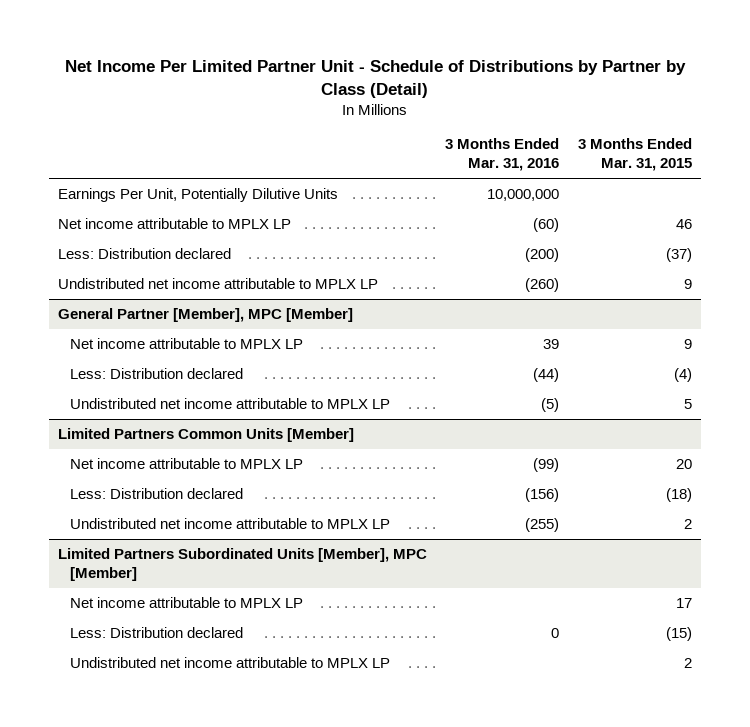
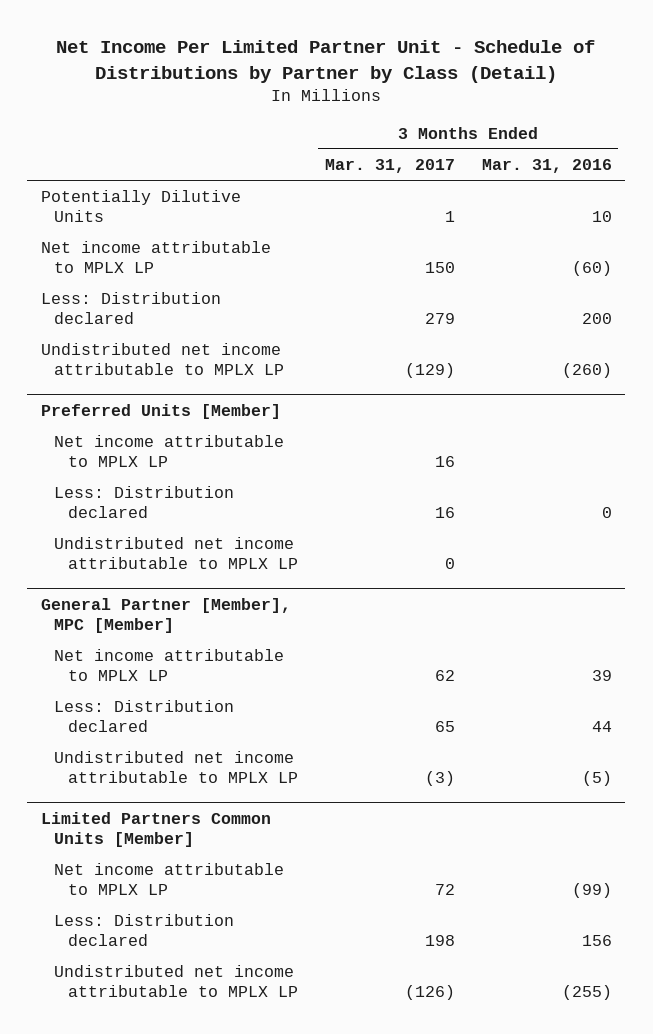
- | 3 Months Ended Mar. 31, 2016 | 3 Months Ended Mar. 31, 2015
+ | 3 Months Ended Mar. 31, 2017 | 3 Months Ended Mar. 31, 2016
- Earnings Per Unit, Potentially Dilutive Units | 10,000,000 |
+ Potentially Dilutive Units | 1 | 10
- Less: Distribution declared | (200) | (37)
+ Less: Distribution declared | 279 | 200
+ Preferred Units [Member]
+ Net income attributable to MPLX LP | 16 |
+ Less: Distribution declared | 16 | 0
+ Undistributed net income attributable to MPLX LP | 0 |
@ General Partner [Member], MPC [Member]
- Less: Distribution declared | (44) | (4)
+ Less: Distribution declared | 65 | 44
@ Limited Partners Common Units [Member]
- Less: Distribution declared | (156) | (18)
+ Less: Distribution declared | 198 | 156
- Limited Partners Subordinated Units [Member], MPC [Member]
- Net income attributable to MPLX LP | | 17
- Less: Distribution declared | 0 | (15)
- Undistributed net income attributable to MPLX LP | | 2

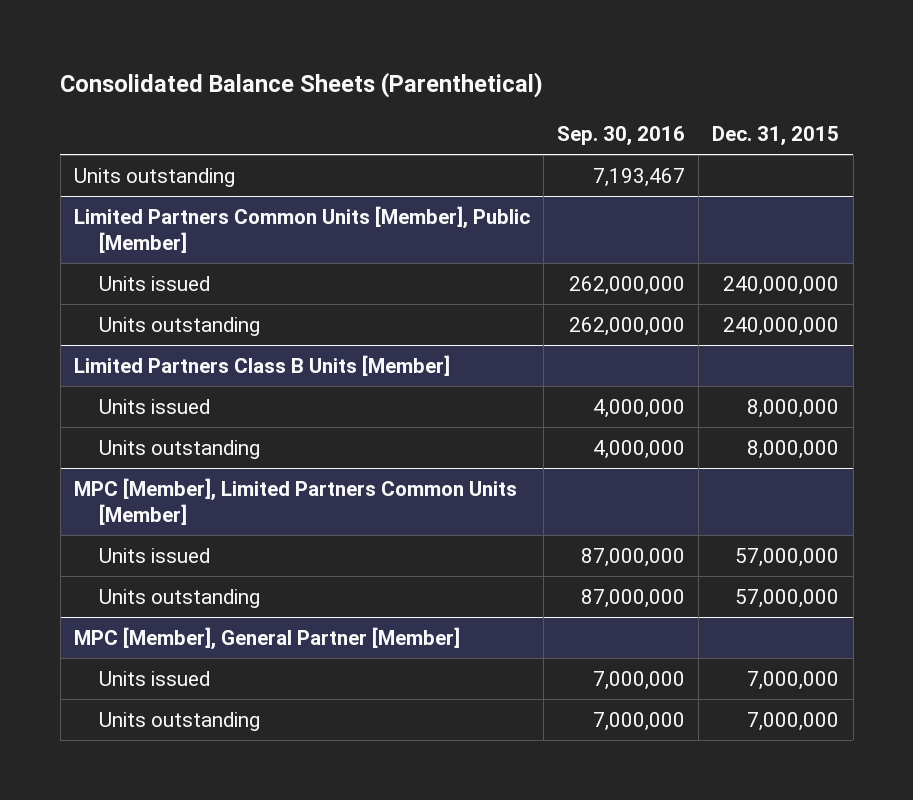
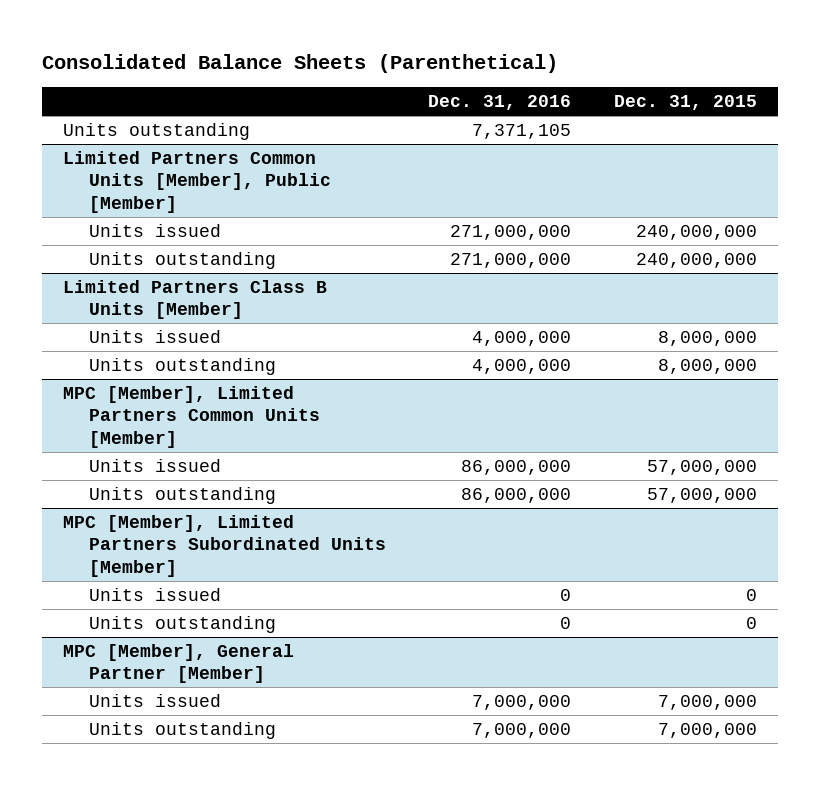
- | Sep. 30, 2016 | Dec. 31, 2015
+ | Dec. 31, 2016 | Dec. 31, 2015
+ MPC [Member], Limited Partners Subordinated Units [Member]
+ Units issued | 0 | 0
+ Units outstanding | 0 | 0

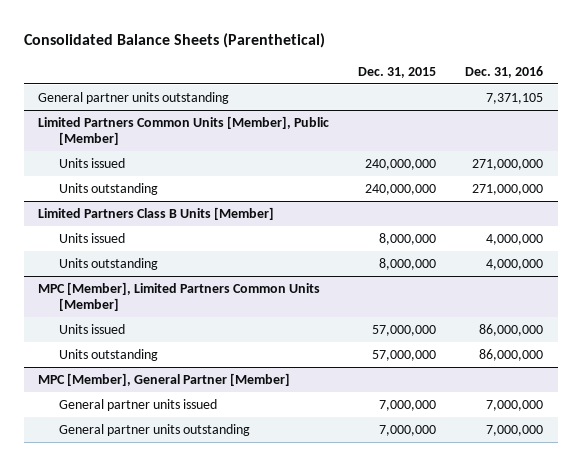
- | Dec. 31, 2016 | Dec. 31, 2015
+ | Dec. 31, 2015 | Dec. 31, 2016
- Units outstanding | 7,371,105 |
+ General partner units outstanding | | 7,371,105
- MPC [Member], Limited Partners Subordinated Units [Member]
- Units issued | 0 | 0
- Units outstanding | 0 | 0
@ MPC [Member], General Partner [Member]
- Units issued | 7,000,000 | 7,000,000
- Units outstanding | 7,000,000 | 7,000,000
+ General partner units issued | 7,000,000 | 7,000,000
+ General partner units outstanding | 7,000,000 | 7,000,000

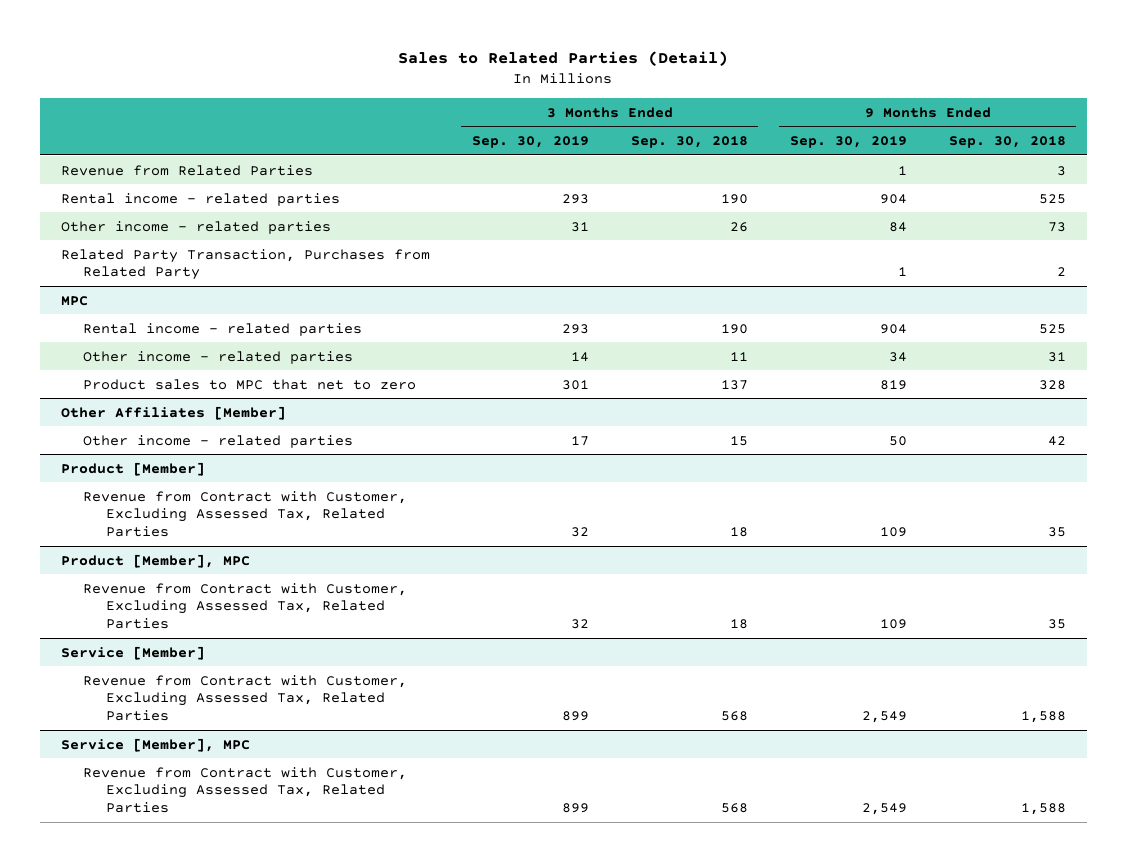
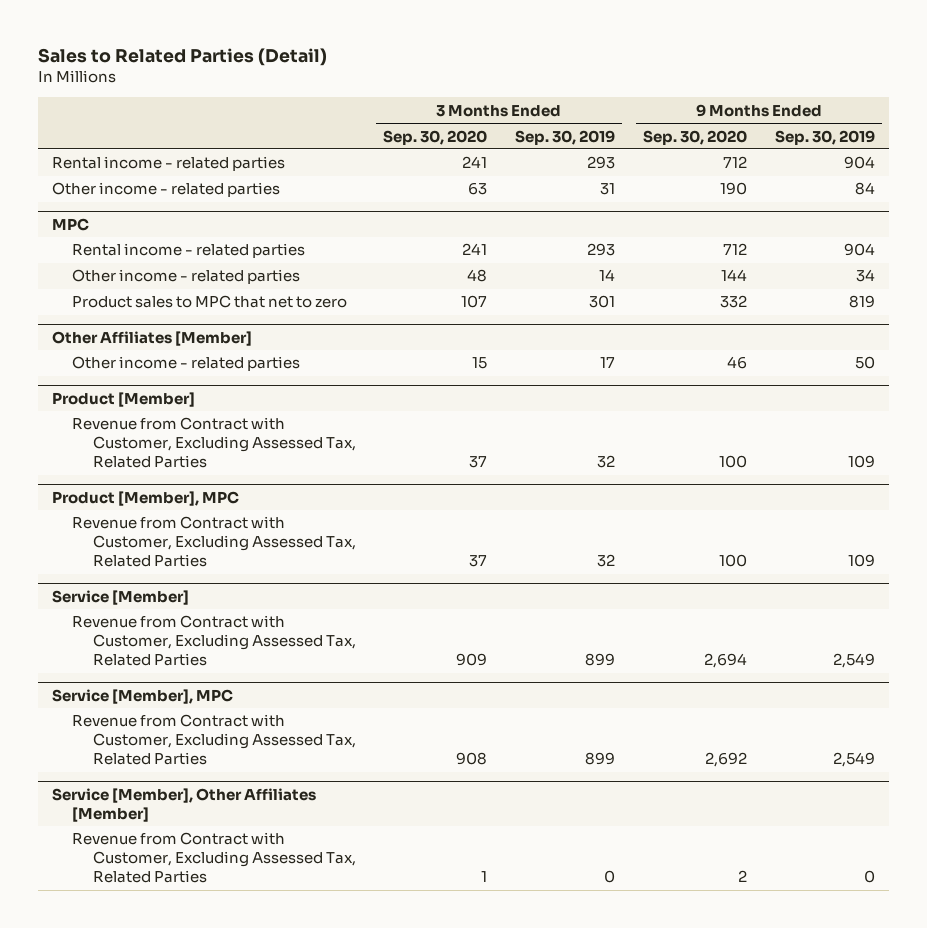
- | 3 Months Ended Sep. 30, 2019 | 3 Months Ended Sep. 30, 2018 | 9 Months Ended Sep. 30, 2019 | 9 Months Ended Sep. 30, 2018
+ | 3 Months Ended Sep. 30, 2020 | 3 Months Ended Sep. 30, 2019 | 9 Months Ended Sep. 30, 2020 | 9 Months Ended Sep. 30, 2019
- Revenue from Related Parties | | | 1 | 3
- Related Party Transaction, Purchases from Related Party | | | 1 | 2
+ Service [Member], Other Affiliates [Member]
+ Revenue from Contract with Customer, Excluding Assessed Tax, Related Parties | 1 | 0 | 2 | 0

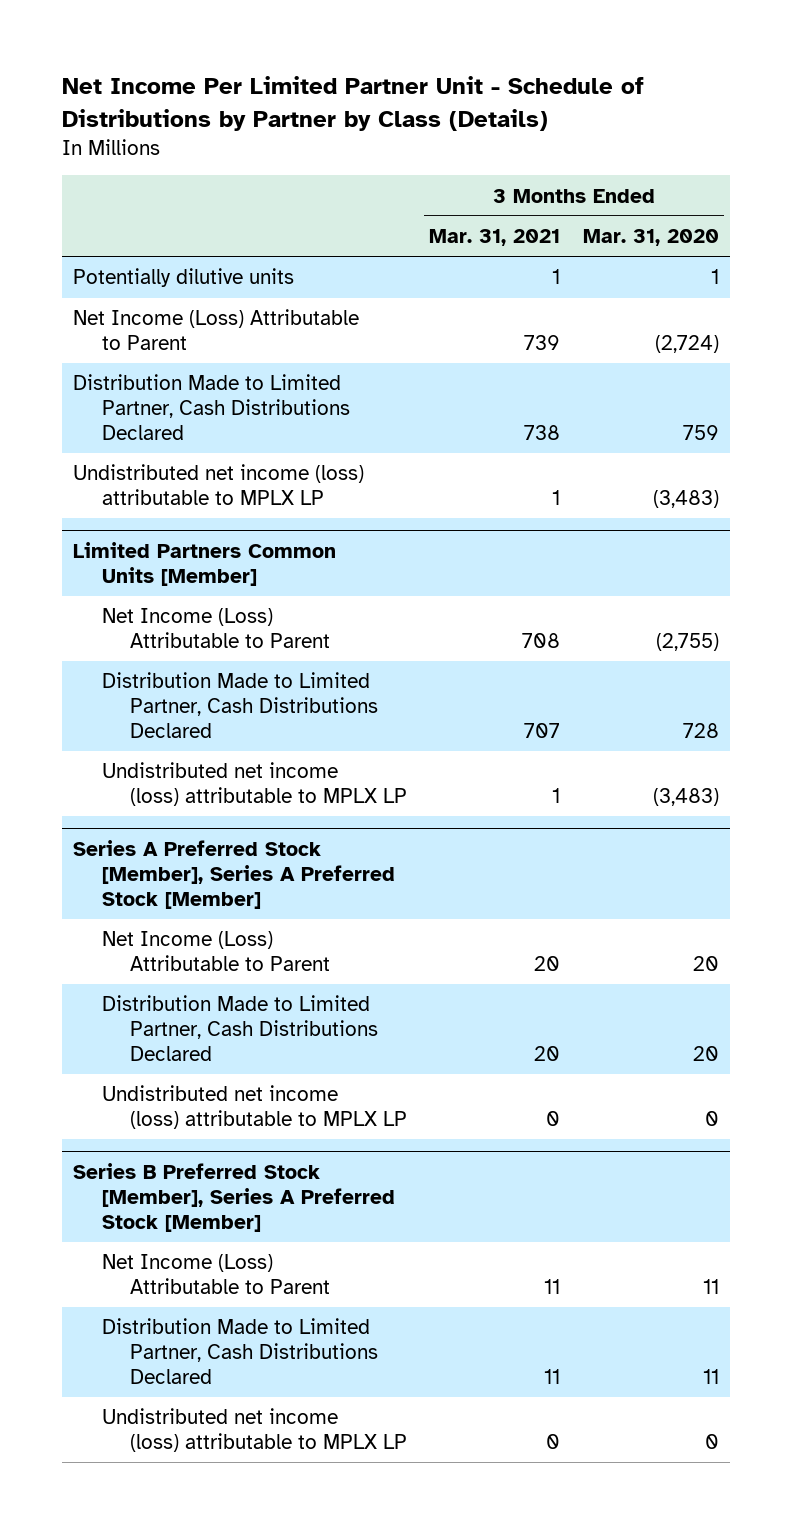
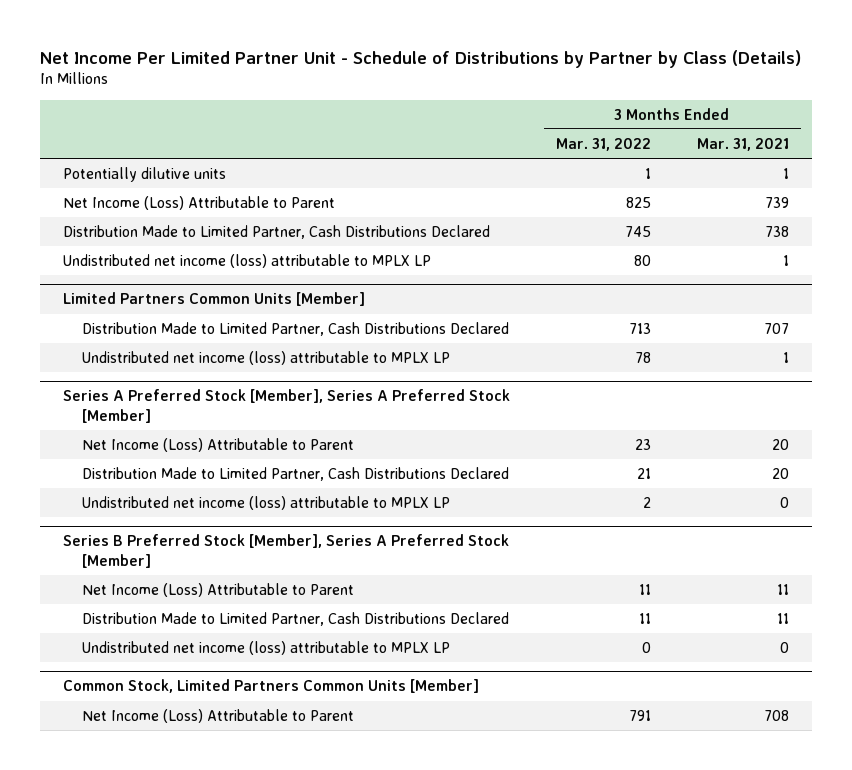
- | 3 Months Ended Mar. 31, 2021 | 3 Months Ended Mar. 31, 2020
+ | 3 Months Ended Mar. 31, 2022 | 3 Months Ended Mar. 31, 2021
@ Limited Partners Common Units [Member]
- Net Income (Loss) Attributable to Parent | 708 | (2,755)
+ Common Stock, Limited Partners Common Units [Member]
+ Net Income (Loss) Attributable to Parent | 791 | 708

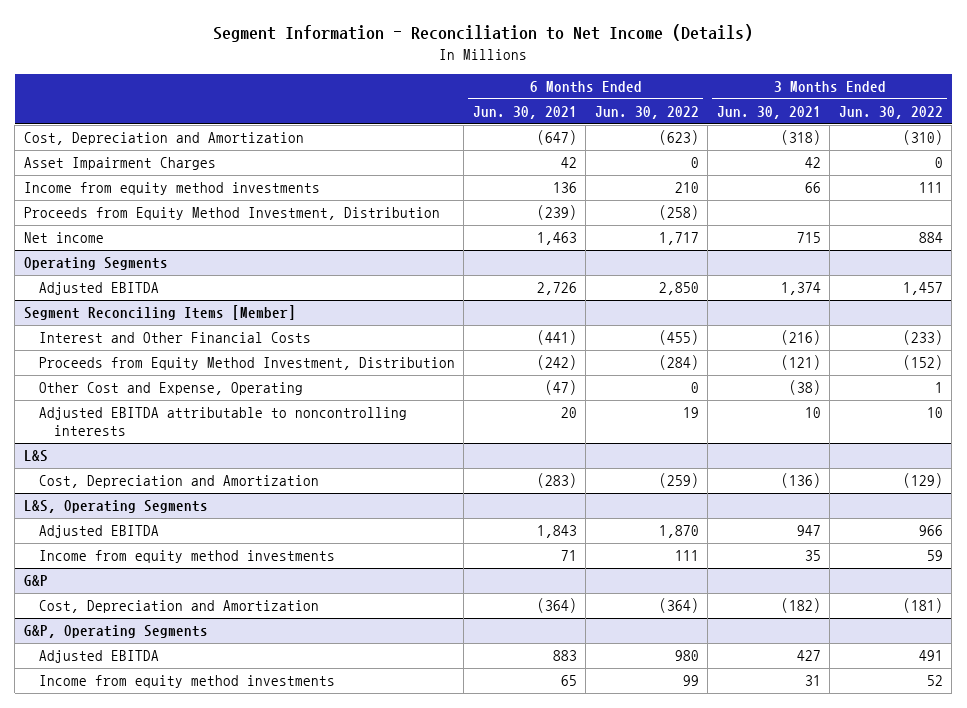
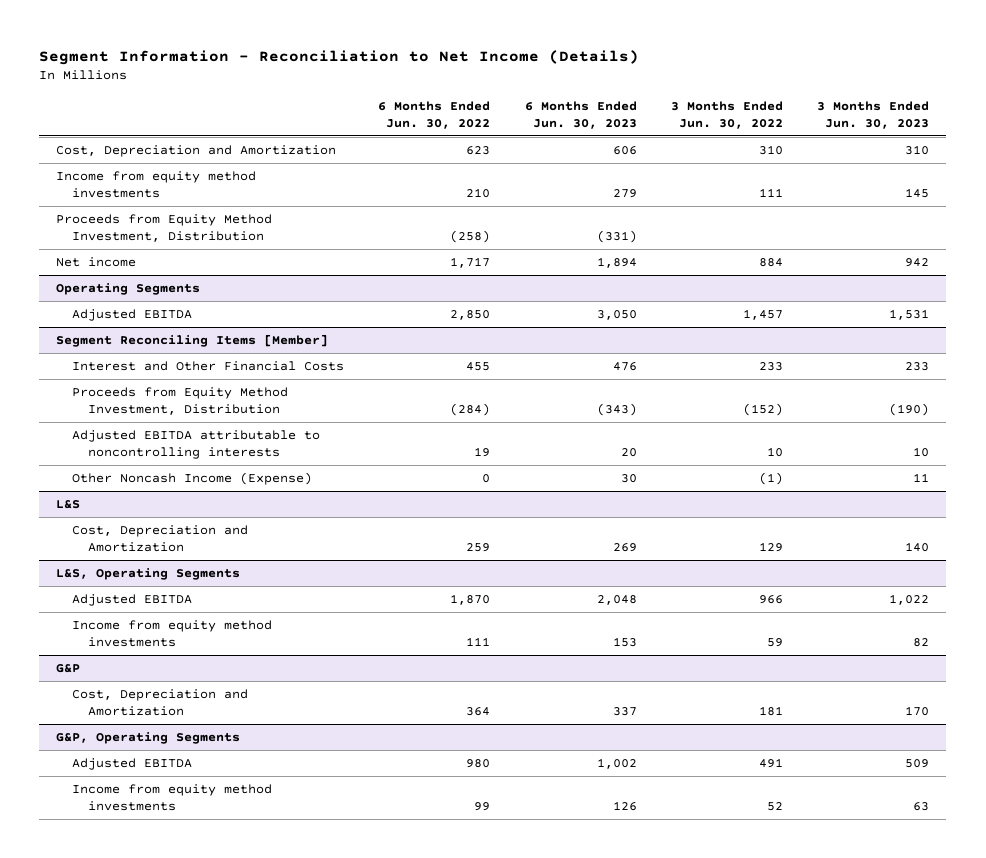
- | 6 Months Ended Jun. 30, 2021 | 6 Months Ended Jun. 30, 2022 | 3 Months Ended Jun. 30, 2021 | 3 Months Ended Jun. 30, 2022
+ | 6 Months Ended Jun. 30, 2022 | 6 Months Ended Jun. 30, 2023 | 3 Months Ended Jun. 30, 2022 | 3 Months Ended Jun. 30, 2023
- Cost, Depreciation and Amortization | (647) | (623) | (318) | (310)
- Asset Impairment Charges | 42 | 0 | 42 | 0
+ Cost, Depreciation and Amortization | 623 | 606 | 310 | 310
@ Segment Reconciling Items [Member]
- Interest and Other Financial Costs | (441) | (455) | (216) | (233)
+ Interest and Other Financial Costs | 455 | 476 | 233 | 233
- Other Cost and Expense, Operating | (47) | 0 | (38) | 1
+ Other Noncash Income (Expense) | 0 | 30 | (1) | 11
@ L&S
- Cost, Depreciation and Amortization | (283) | (259) | (136) | (129)
+ Cost, Depreciation and Amortization | 259 | 269 | 129 | 140
@ G&P
- Cost, Depreciation and Amortization | (364) | (364) | (182) | (181)
+ Cost, Depreciation and Amortization | 364 | 337 | 181 | 170

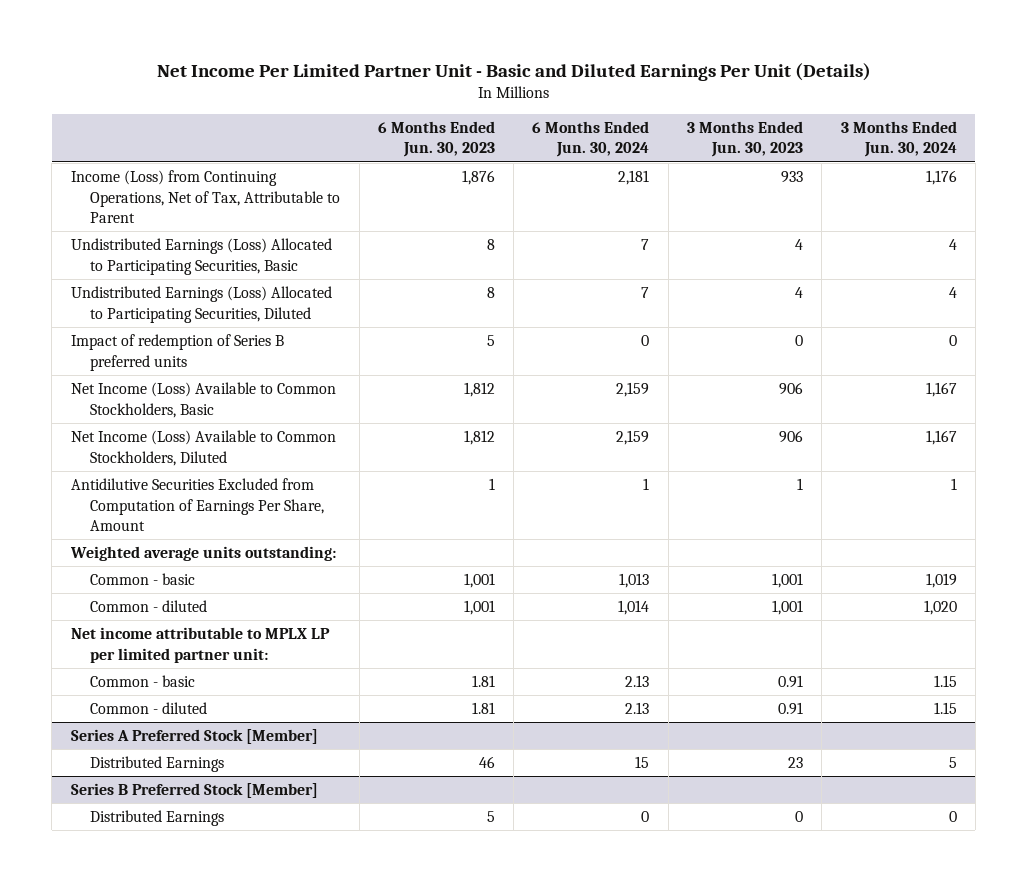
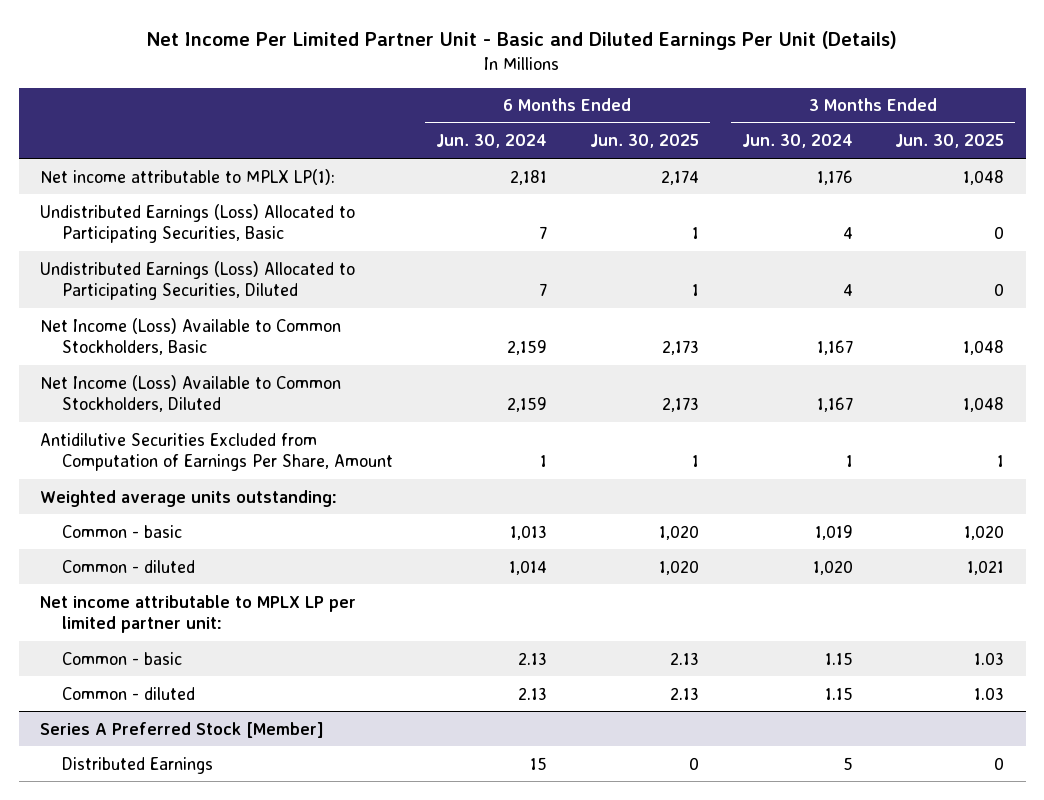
- | 6 Months Ended Jun. 30, 2023 | 6 Months Ended Jun. 30, 2024 | 3 Months Ended Jun. 30, 2023 | 3 Months Ended Jun. 30, 2024
+ | 6 Months Ended Jun. 30, 2024 | 6 Months Ended Jun. 30, 2025 | 3 Months Ended Jun. 30, 2024 | 3 Months Ended Jun. 30, 2025
- Income (Loss) from Continuing Operations, Net of Tax, Attributable to Parent | 1,876 | 2,181 | 933 | 1,176
+ Net income attributable to MPLX LP(1): | 2,181 | 2,174 | 1,176 | 1,048
- Impact of redemption of Series B preferred units | 5 | 0 | 0 | 0
- Series B Preferred Stock [Member]
- Distributed Earnings | 5 | 0 | 0 | 0

